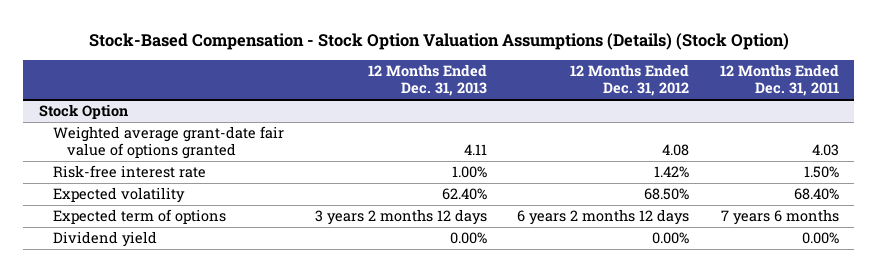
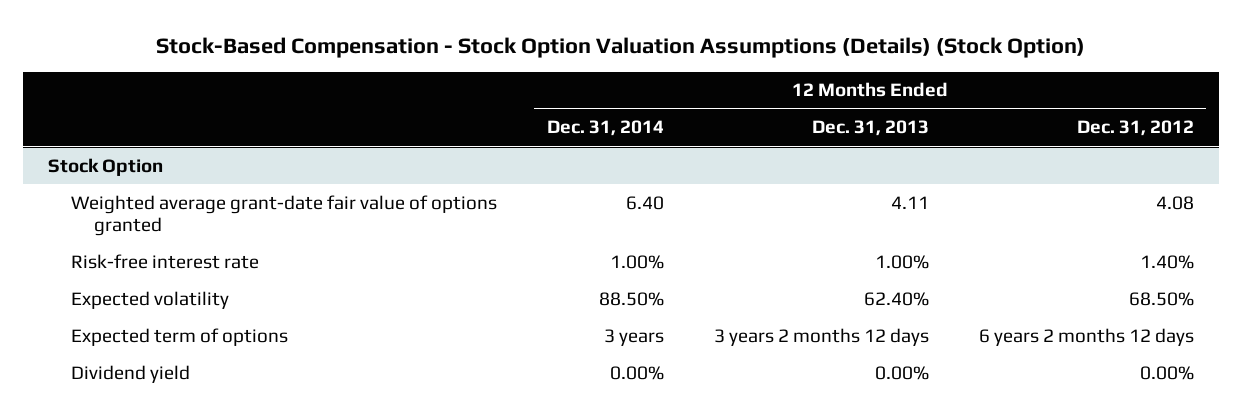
- | 12 Months Ended Dec. 31, 2013 | 12 Months Ended Dec. 31, 2012 | 12 Months Ended Dec. 31, 2011
+ | 12 Months Ended Dec. 31, 2014 | 12 Months Ended Dec. 31, 2013 | 12 Months Ended Dec. 31, 2012
@ Stock Option
- Risk-free interest rate | 1.00% | 1.42% | 1.50%
+ Risk-free interest rate | 1.00% | 1.00% | 1.40%

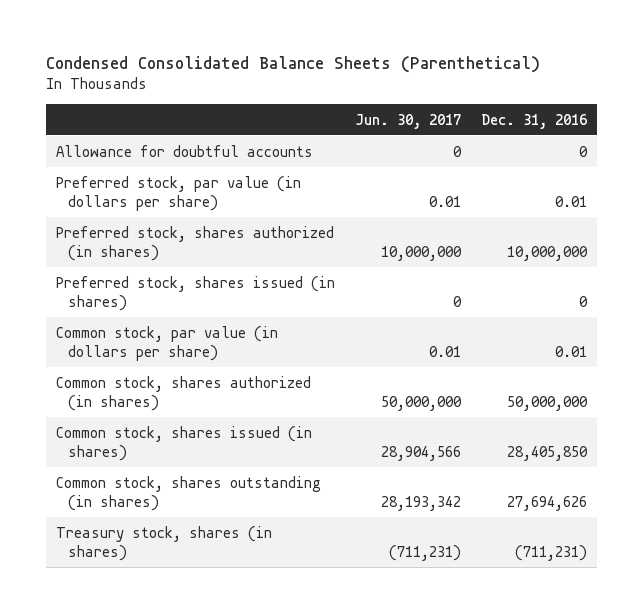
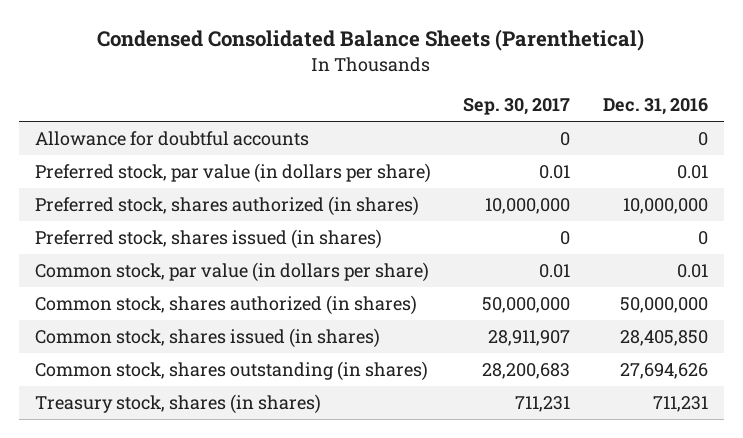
- | Jun. 30, 2017 | Dec. 31, 2016
+ | Sep. 30, 2017 | Dec. 31, 2016
- Treasury stock, shares (in shares) | (711,231) | (711,231)
+ Treasury stock, shares (in shares) | 711,231 | 711,231

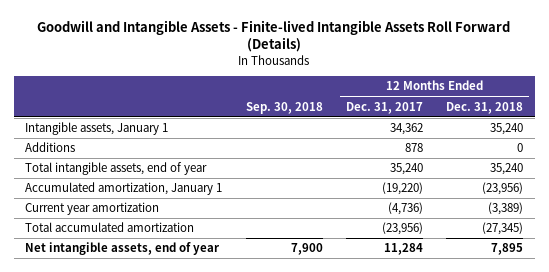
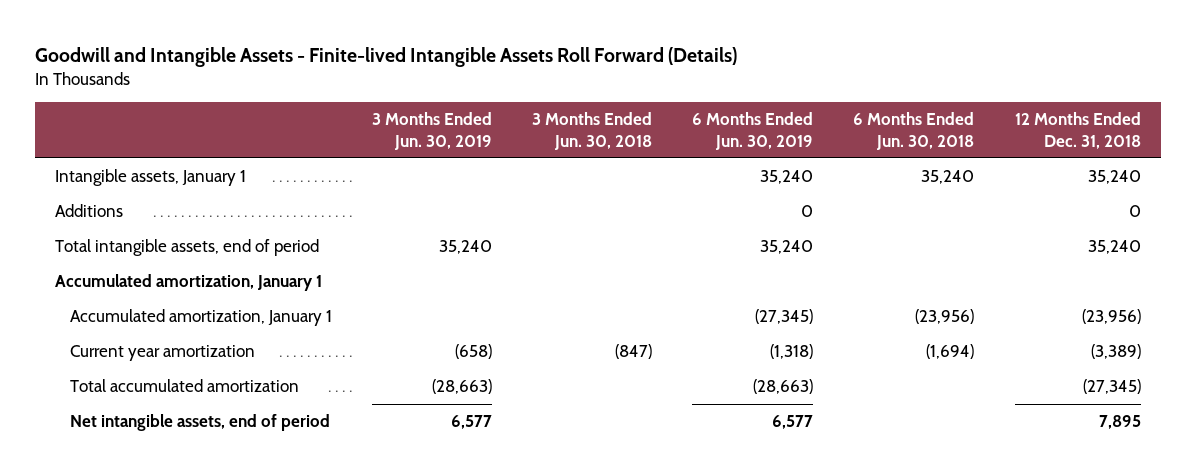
- | Sep. 30, 2018 | 12 Months Ended Dec. 31, 2017 | 12 Months Ended Dec. 31, 2018
+ | 3 Months Ended Jun. 30, 2019 | 3 Months Ended Jun. 30, 2018 | 6 Months Ended Jun. 30, 2019 | 6 Months Ended Jun. 30, 2018 | 12 Months Ended Dec. 31, 2018
- Total intangible assets, end of year | | 35,240 | 35,240
+ Total intangible assets, end of period | 35,240 | | 35,240 | | 35,240
+ Accumulated amortization, January 1
- Net intangible assets, end of year | 7,900 | 11,284 | 7,895
+ Net intangible assets, end of period | 6,577 | | 6,577 | | 7,895

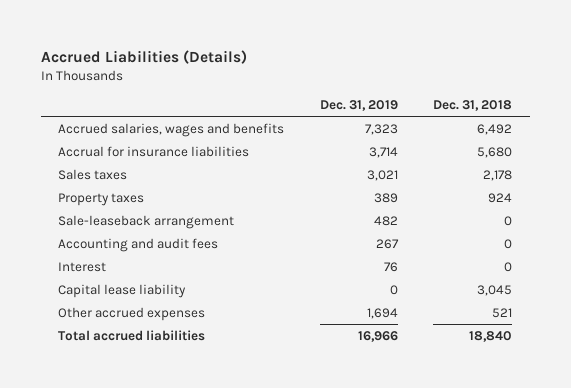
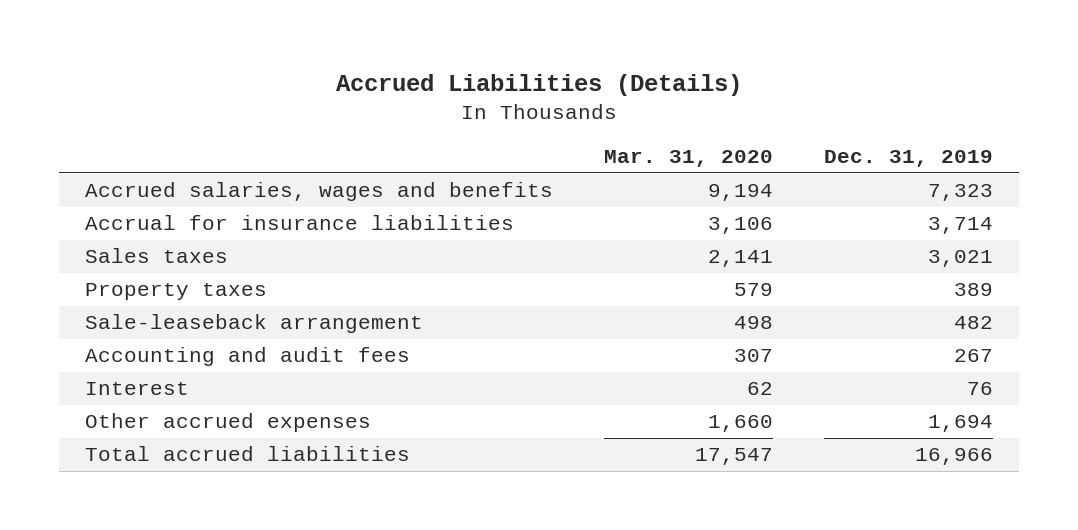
- | Dec. 31, 2019 | Dec. 31, 2018
+ | Mar. 31, 2020 | Dec. 31, 2019
- Capital lease liability | 0 | 3,045

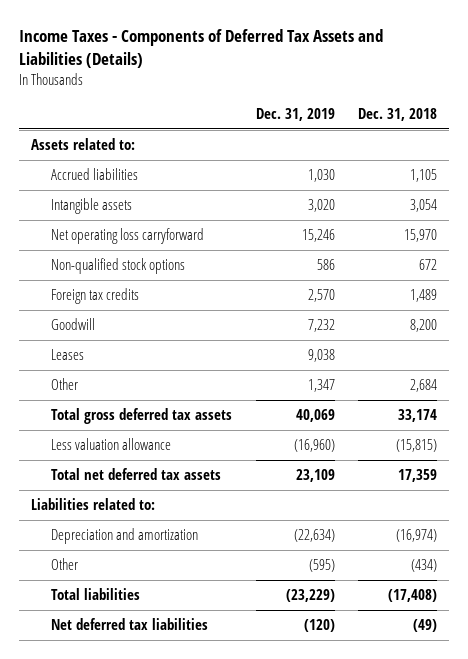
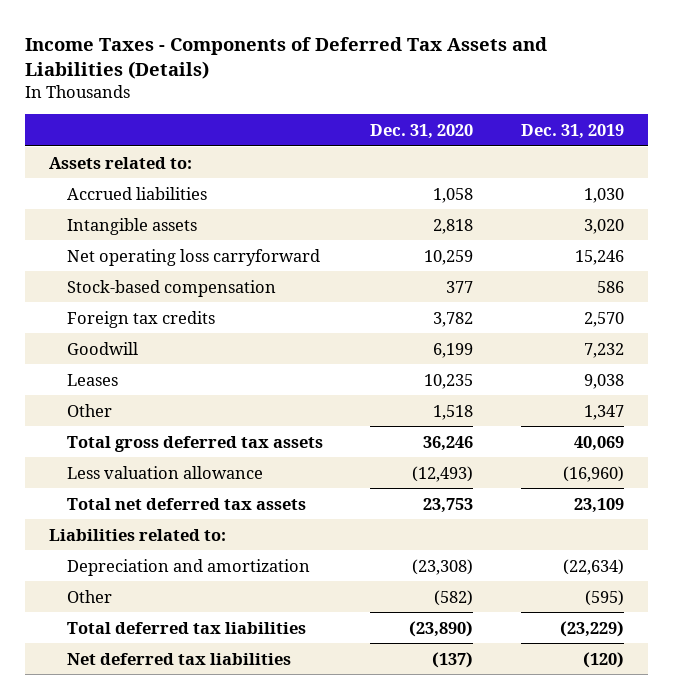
- | Dec. 31, 2019 | Dec. 31, 2018
+ | Dec. 31, 2020 | Dec. 31, 2019
- Non-qualified stock options | 586 | 672
+ Stock-based compensation | 377 | 586
- Total liabilities | (23,229) | (17,408)
+ Total deferred tax liabilities | (23,890) | (23,229)

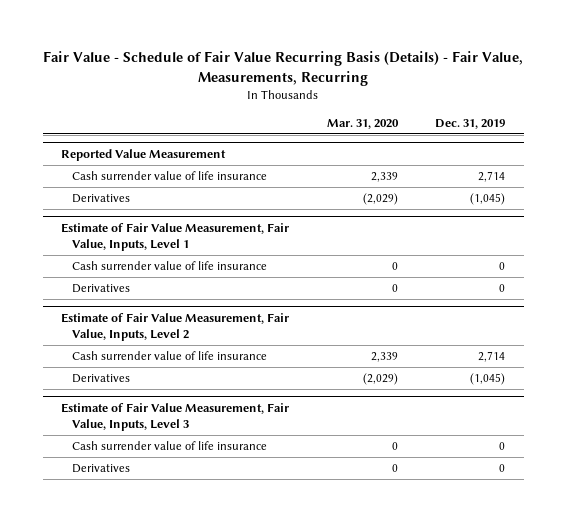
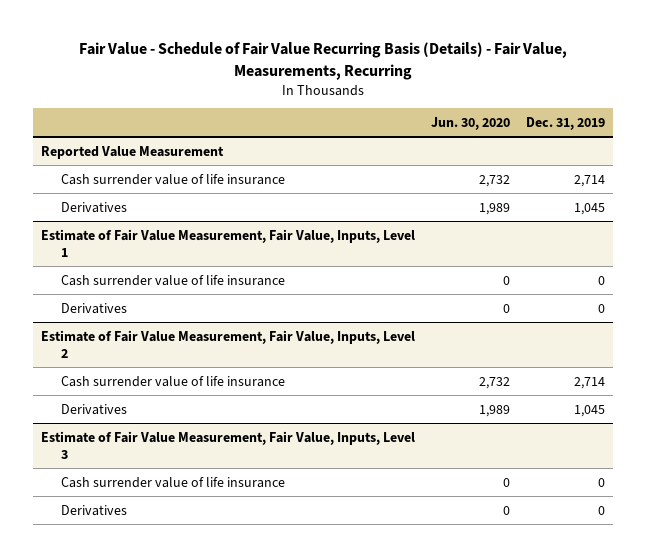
- | Mar. 31, 2020 | Dec. 31, 2019
+ | Jun. 30, 2020 | Dec. 31, 2019
@ Reported Value Measurement
- Derivatives | (2,029) | (1,045)
+ Derivatives | 1,989 | 1,045
@ Estimate of Fair Value Measurement, Fair Value, Inputs, Level 2
- Derivatives | (2,029) | (1,045)
+ Derivatives | 1,989 | 1,045

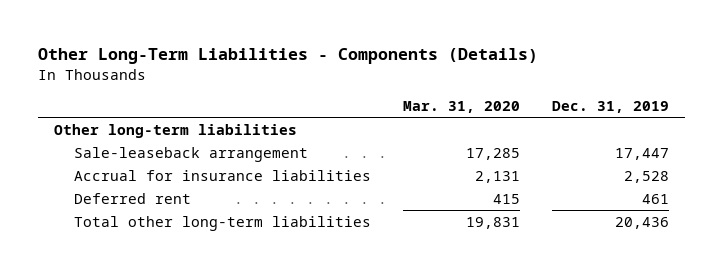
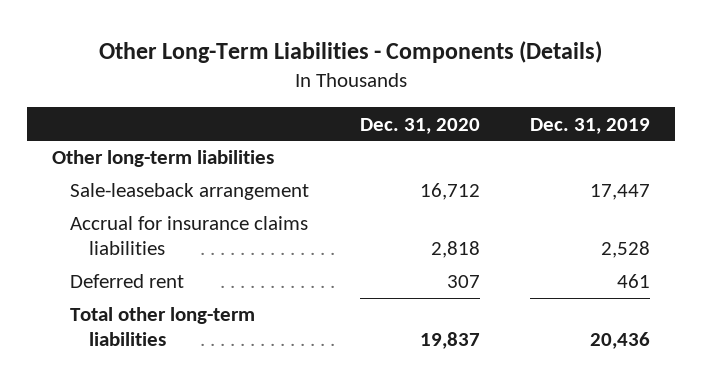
- | Mar. 31, 2020 | Dec. 31, 2019
+ | Dec. 31, 2020 | Dec. 31, 2019
- Accrual for insurance liabilities | 2,131 | 2,528
+ Accrual for insurance claims liabilities | 2,818 | 2,528

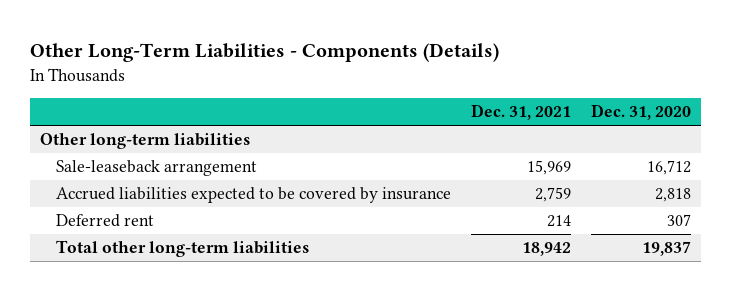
- | Dec. 31, 2020 | Dec. 31, 2019
+ | Dec. 31, 2021 | Dec. 31, 2020
- Accrual for insurance claims liabilities | 2,818 | 2,528
+ Accrued liabilities expected to be covered by insurance | 2,759 | 2,818

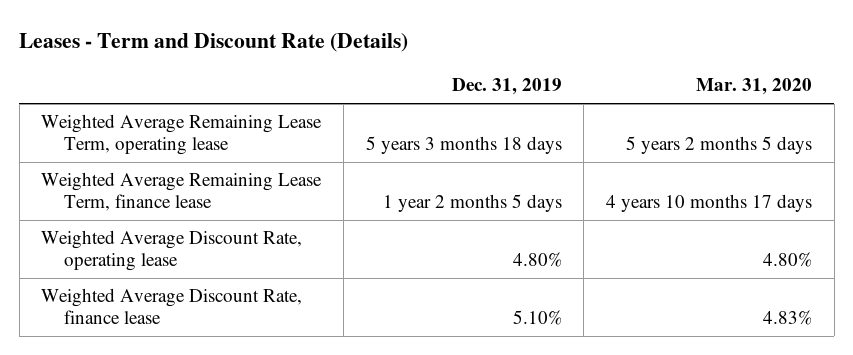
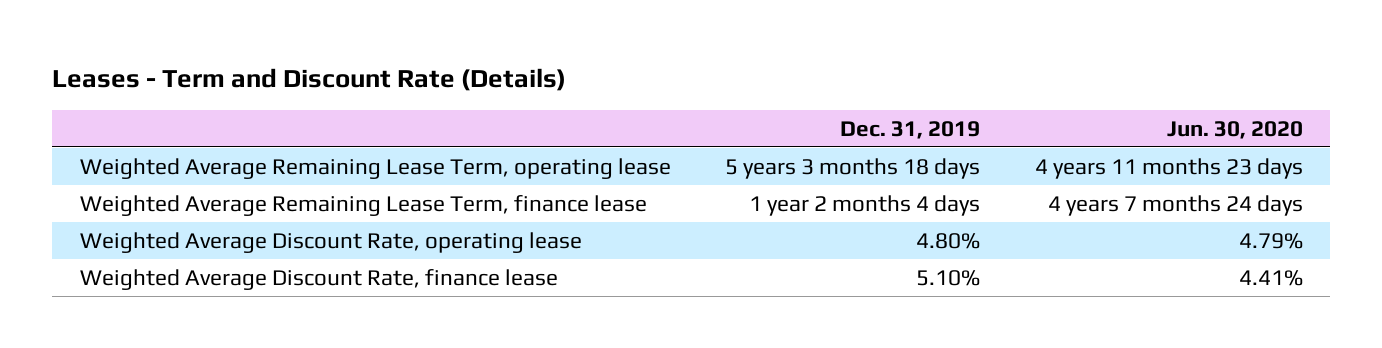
- | Dec. 31, 2019 | Mar. 31, 2020
+ | Dec. 31, 2019 | Jun. 30, 2020
- Weighted Average Remaining Lease Term, finance lease | 1 year 2 months 5 days | 4 years 10 months 17 days
+ Weighted Average Remaining Lease Term, finance lease | 1 year 2 months 4 days | 4 years 7 months 24 days

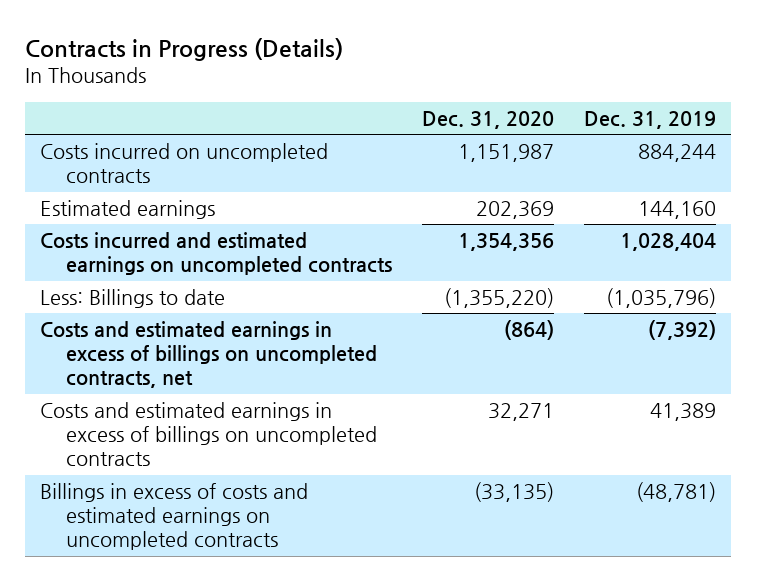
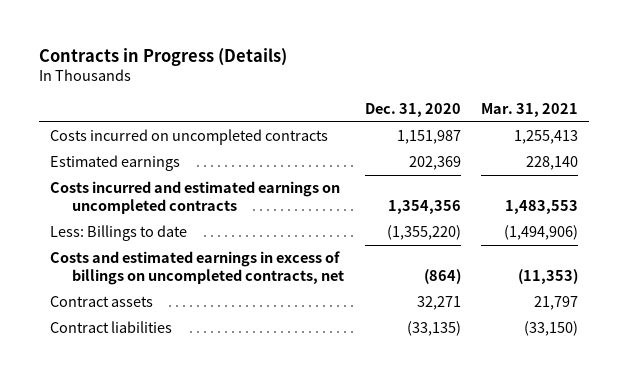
- | Dec. 31, 2020 | Dec. 31, 2019
+ | Dec. 31, 2020 | Mar. 31, 2021
- Costs and estimated earnings in excess of billings on uncompleted contracts | 32,271 | 41,389
- Billings in excess of costs and estimated earnings on uncompleted contracts | (33,135) | (48,781)
+ Contract assets | 32,271 | 21,797
+ Contract liabilities | (33,135) | (33,150)

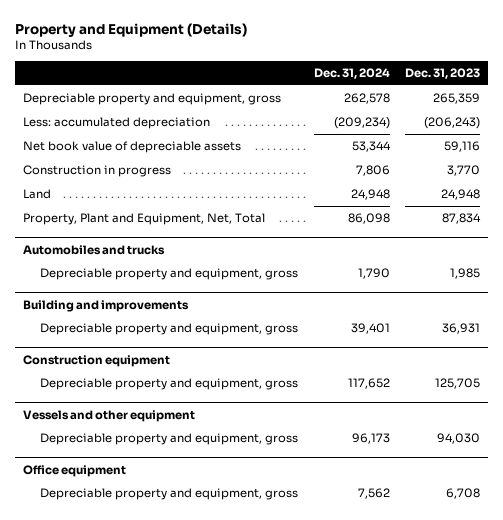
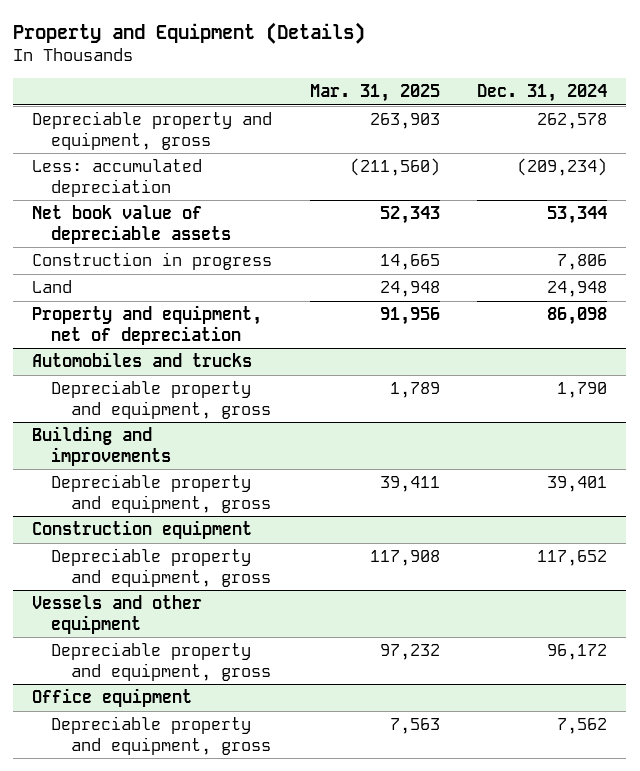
- | Dec. 31, 2024 | Dec. 31, 2023
+ | Mar. 31, 2025 | Dec. 31, 2024
- Property, Plant and Equipment, Net, Total | 86,098 | 87,834
+ Property and equipment, net of depreciation | 91,956 | 86,098
@ Vessels and other equipment
- Depreciable property and equipment, gross | 96,173 | 94,030
+ Depreciable property and equipment, gross | 97,232 | 96,172

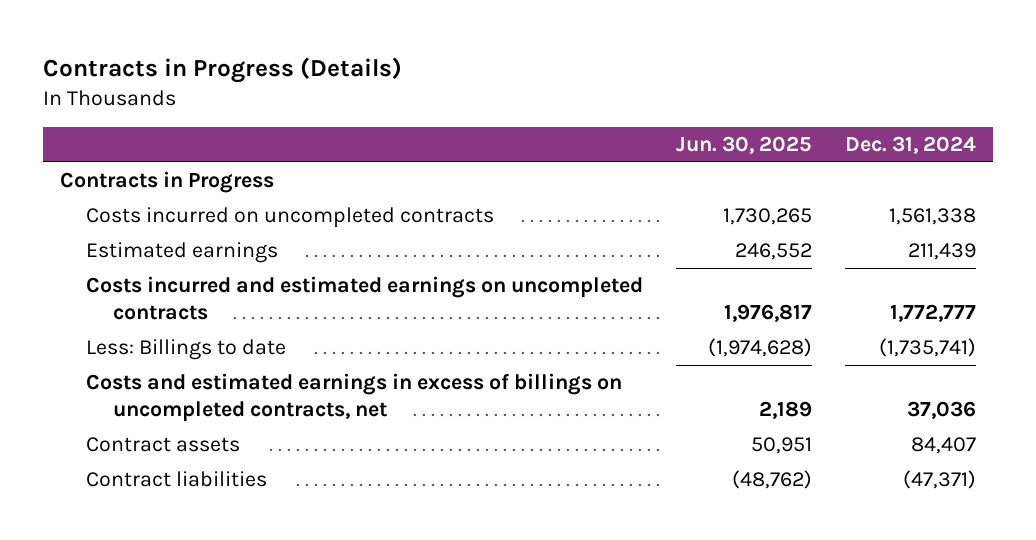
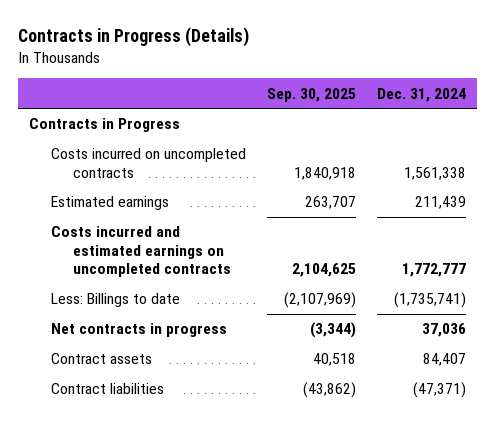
- | Jun. 30, 2025 | Dec. 31, 2024
+ | Sep. 30, 2025 | Dec. 31, 2024
- Costs and estimated earnings in excess of billings on uncompleted contracts, net | 2,189 | 37,036
+ Net contracts in progress | (3,344) | 37,036

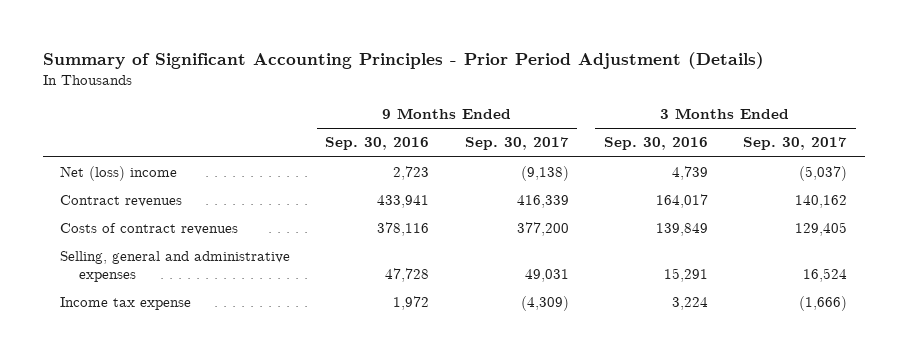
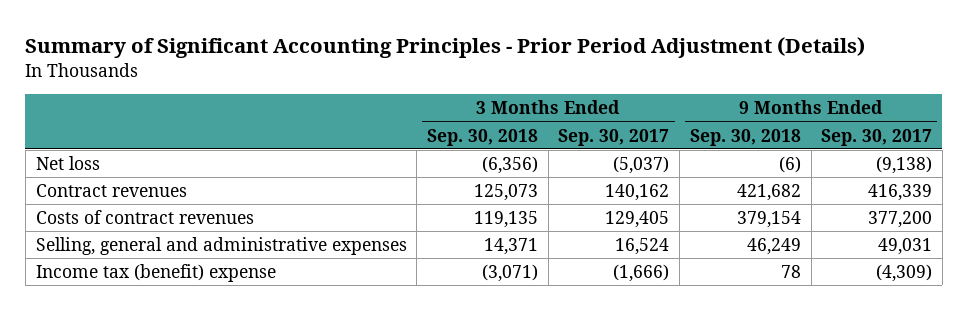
- | 9 Months Ended Sep. 30, 2016 | 9 Months Ended Sep. 30, 2017 | 3 Months Ended Sep. 30, 2016 | 3 Months Ended Sep. 30, 2017
+ | 3 Months Ended Sep. 30, 2018 | 3 Months Ended Sep. 30, 2017 | 9 Months Ended Sep. 30, 2018 | 9 Months Ended Sep. 30, 2017
- Net (loss) income | 2,723 | (9,138) | 4,739 | (5,037)
+ Net loss | (6,356) | (5,037) | (6) | (9,138)
- Income tax expense | 1,972 | (4,309) | 3,224 | (1,666)
+ Income tax (benefit) expense | (3,071) | (1,666) | 78 | (4,309)

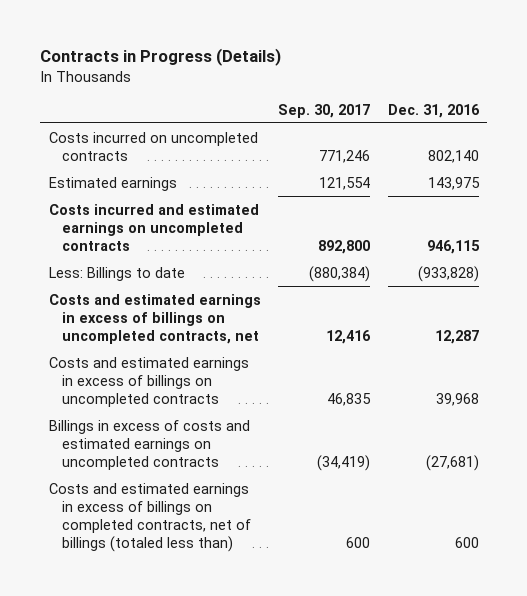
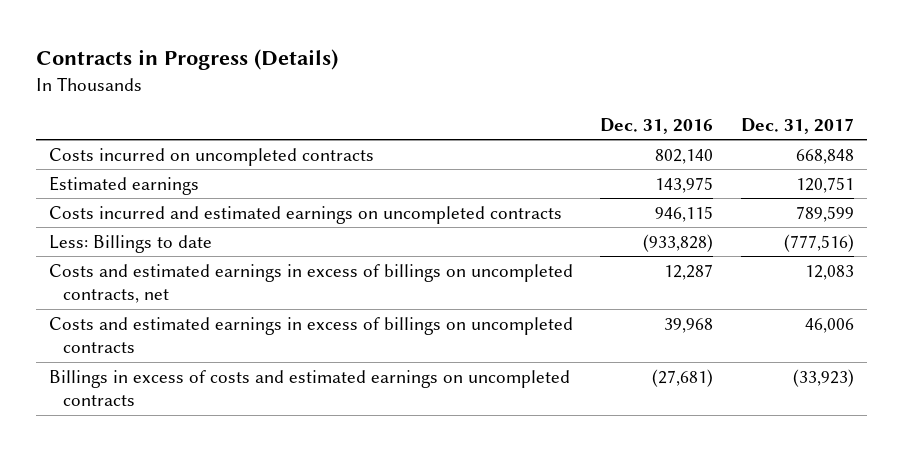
- | Sep. 30, 2017 | Dec. 31, 2016
+ | Dec. 31, 2016 | Dec. 31, 2017
- Costs and estimated earnings in excess of billings on completed contracts, net of billings (totaled less than) | 600 | 600

